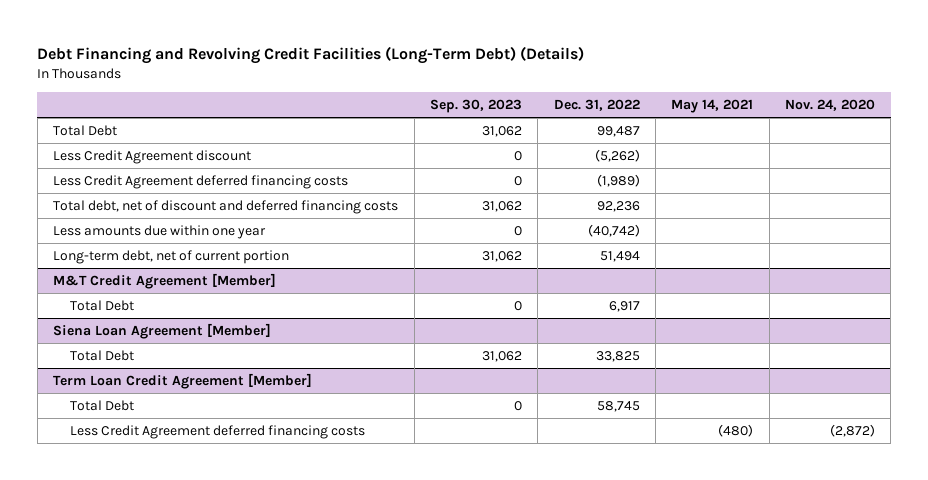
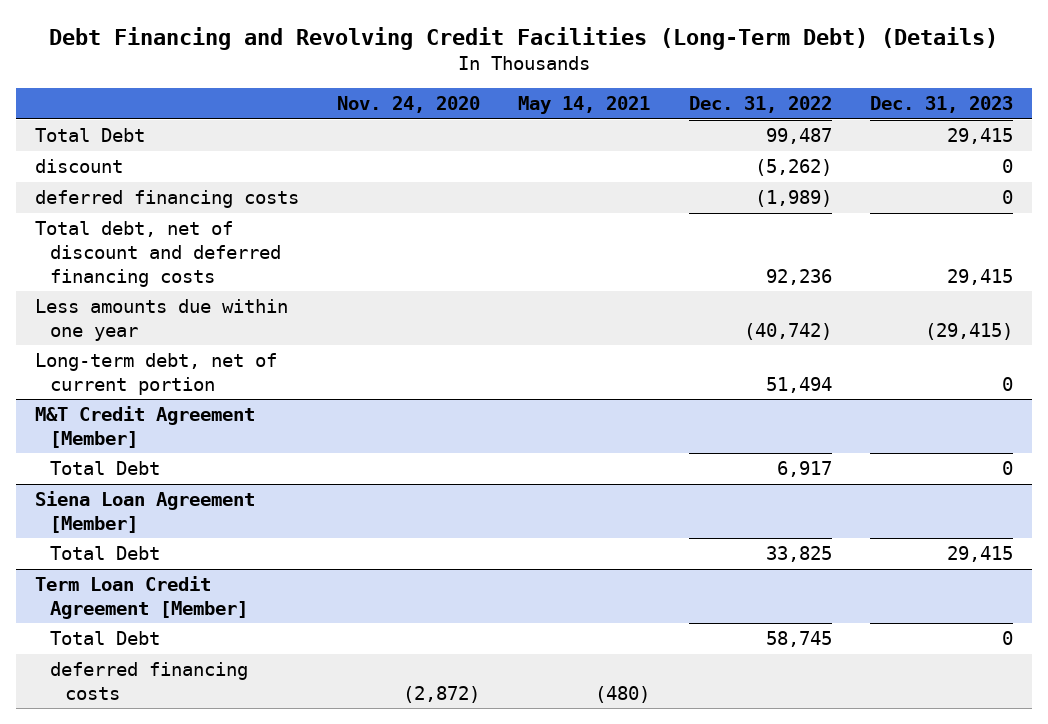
- | Sep. 30, 2023 | Dec. 31, 2022 | May 14, 2021 | Nov. 24, 2020
+ | Nov. 24, 2020 | May 14, 2021 | Dec. 31, 2022 | Dec. 31, 2023
- Less Credit Agreement discount | 0 | (5,262) | |
- Less Credit Agreement deferred financing costs | 0 | (1,989) | |
+ discount | | | (5,262) | 0
+ deferred financing costs | | | (1,989) | 0
@ Term Loan Credit Agreement [Member]
- Less Credit Agreement deferred financing costs | | | (480) | (2,872)
+ deferred financing costs | (2,872) | (480) | |

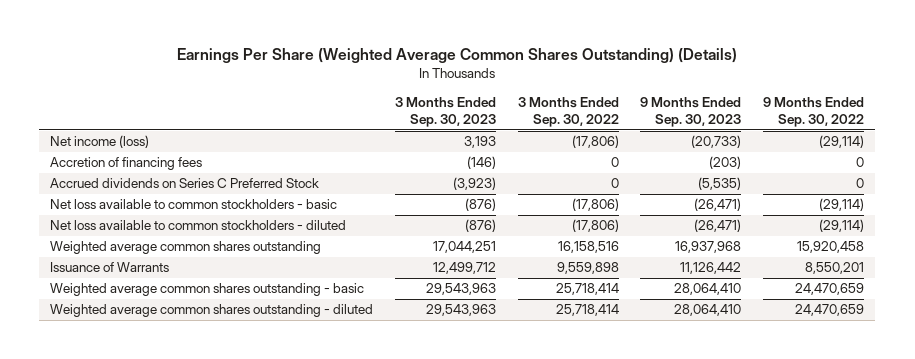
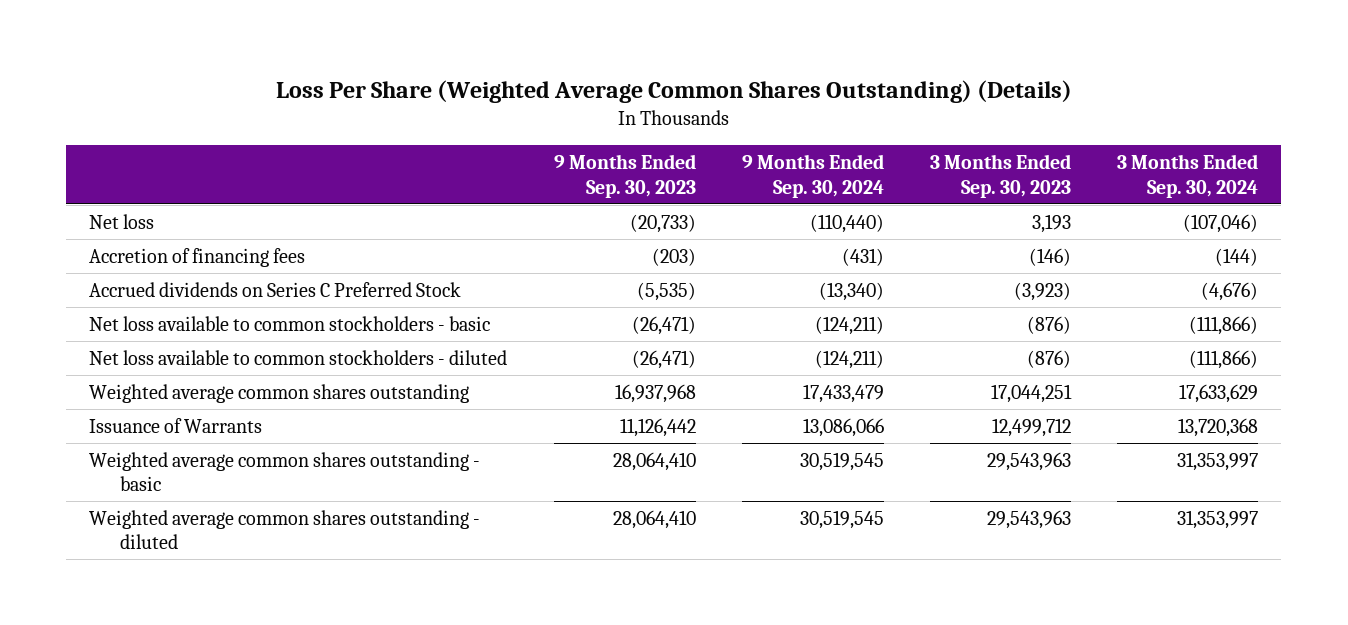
- Earnings Per Share (Weighted Average Common Shares Outstanding) (Details)
+ Loss Per Share (Weighted Average Common Shares Outstanding) (Details)
- | 3 Months Ended Sep. 30, 2023 | 3 Months Ended Sep. 30, 2022 | 9 Months Ended Sep. 30, 2023 | 9 Months Ended Sep. 30, 2022
+ | 9 Months Ended Sep. 30, 2023 | 9 Months Ended Sep. 30, 2024 | 3 Months Ended Sep. 30, 2023 | 3 Months Ended Sep. 30, 2024
- Net income (loss) | 3,193 | (17,806) | (20,733) | (29,114)
+ Net loss | (20,733) | (110,440) | 3,193 | (107,046)

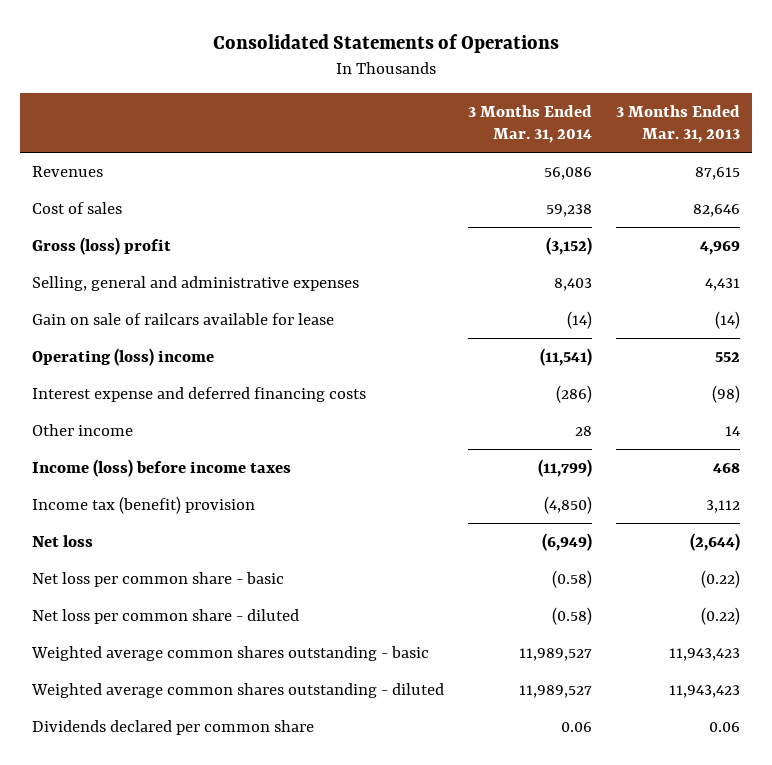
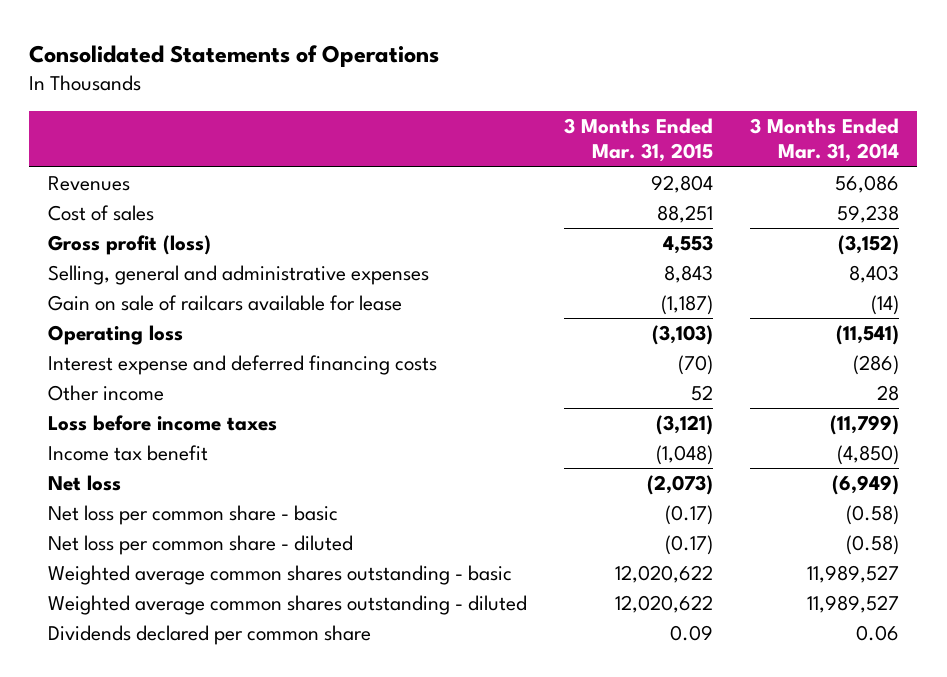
- | 3 Months Ended Mar. 31, 2014 | 3 Months Ended Mar. 31, 2013
+ | 3 Months Ended Mar. 31, 2015 | 3 Months Ended Mar. 31, 2014
- Gross (loss) profit | (3,152) | 4,969
+ Gross profit (loss) | 4,553 | (3,152)
- Operating (loss) income | (11,541) | 552
+ Operating loss | (3,103) | (11,541)
- Income (loss) before income taxes | (11,799) | 468
- Income tax (benefit) provision | (4,850) | 3,112
+ Loss before income taxes | (3,121) | (11,799)
+ Income tax benefit | (1,048) | (4,850)

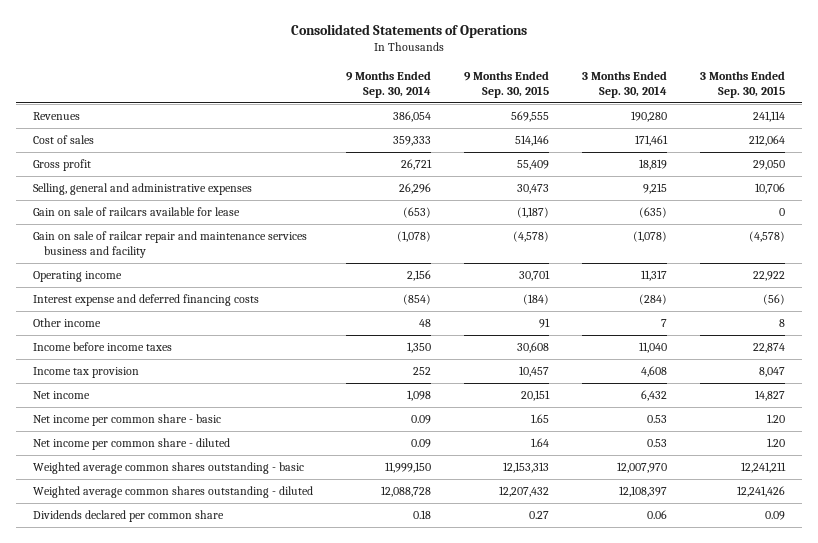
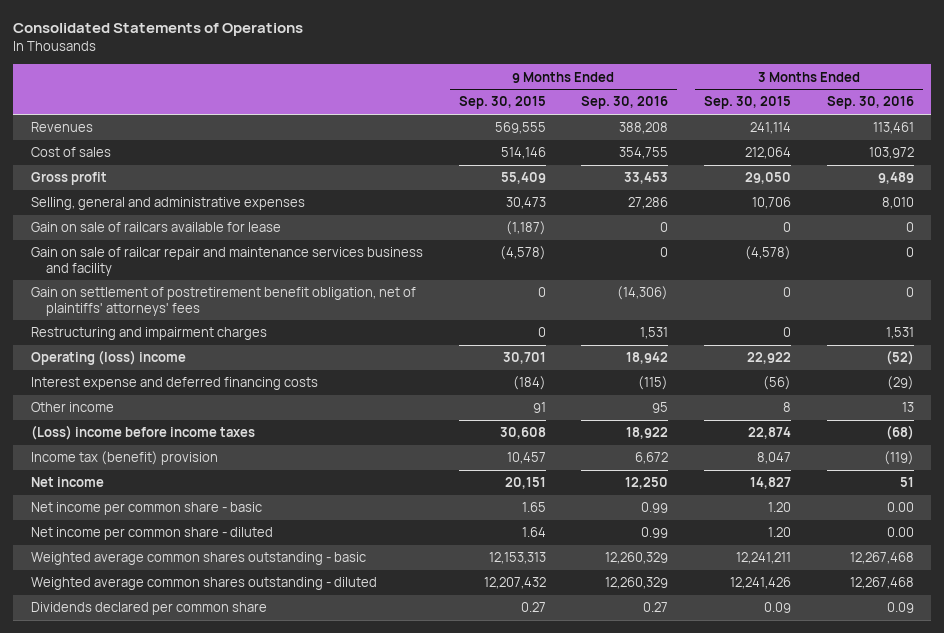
- | 9 Months Ended Sep. 30, 2014 | 9 Months Ended Sep. 30, 2015 | 3 Months Ended Sep. 30, 2014 | 3 Months Ended Sep. 30, 2015
+ | 9 Months Ended Sep. 30, 2015 | 9 Months Ended Sep. 30, 2016 | 3 Months Ended Sep. 30, 2015 | 3 Months Ended Sep. 30, 2016
- Operating income | 2,156 | 30,701 | 11,317 | 22,922
+ Gain on settlement of postretirement benefit obligation, net of plaintiffs' attorneys' fees | 0 | (14,306) | 0 | 0
+ Restructuring and impairment charges | 0 | 1,531 | 0 | 1,531
+ Operating (loss) income | 30,701 | 18,942 | 22,922 | (52)
- Income before income taxes | 1,350 | 30,608 | 11,040 | 22,874
- Income tax provision | 252 | 10,457 | 4,608 | 8,047
+ (Loss) income before income taxes | 30,608 | 18,922 | 22,874 | (68)
+ Income tax (benefit) provision | 10,457 | 6,672 | 8,047 | (119)

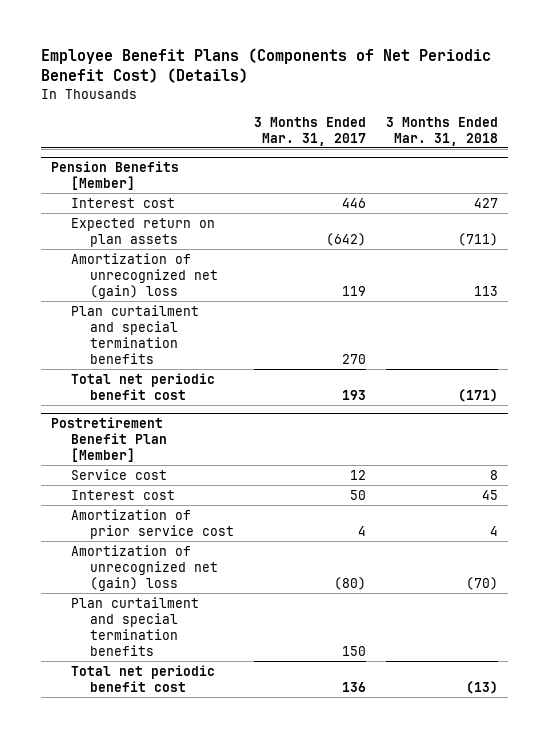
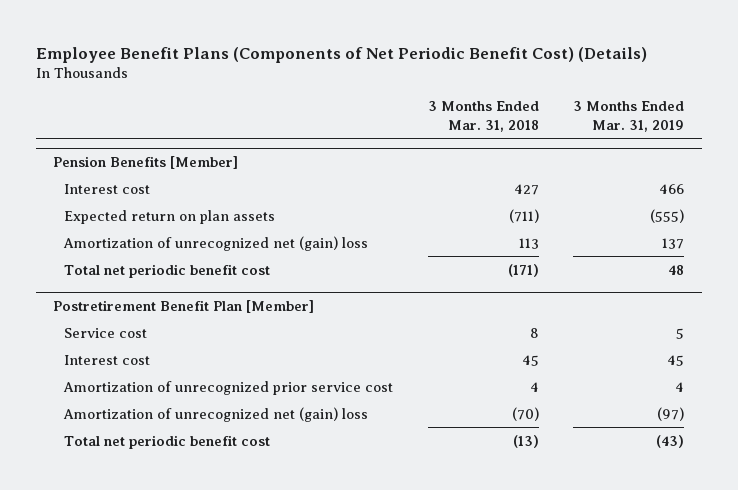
- | 3 Months Ended Mar. 31, 2017 | 3 Months Ended Mar. 31, 2018
+ | 3 Months Ended Mar. 31, 2018 | 3 Months Ended Mar. 31, 2019
@ Pension Benefits [Member]
- Plan curtailment and special termination benefits | 270 |
@ Postretirement Benefit Plan [Member]
- Amortization of prior service cost | 4 | 4
+ Amortization of unrecognized prior service cost | 4 | 4
- Plan curtailment and special termination benefits | 150 |

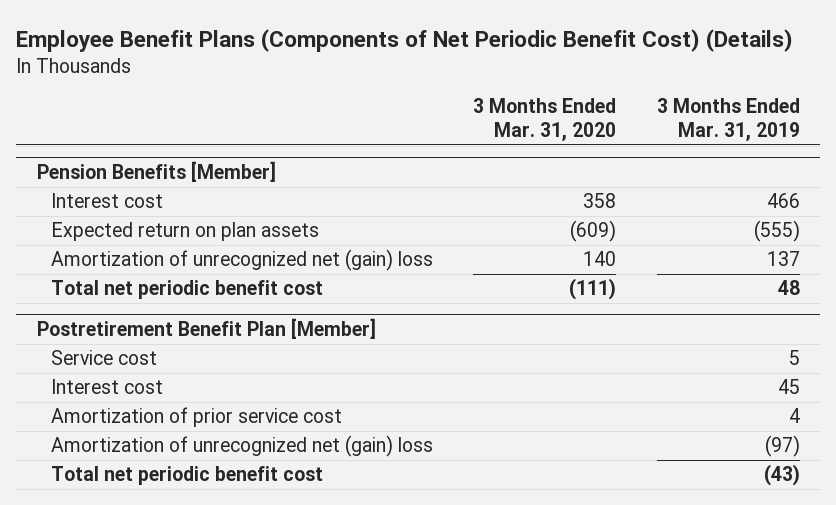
- | 3 Months Ended Mar. 31, 2018 | 3 Months Ended Mar. 31, 2019
+ | 3 Months Ended Mar. 31, 2020 | 3 Months Ended Mar. 31, 2019
@ Postretirement Benefit Plan [Member]
- Amortization of unrecognized prior service cost | 4 | 4
+ Amortization of prior service cost | | 4

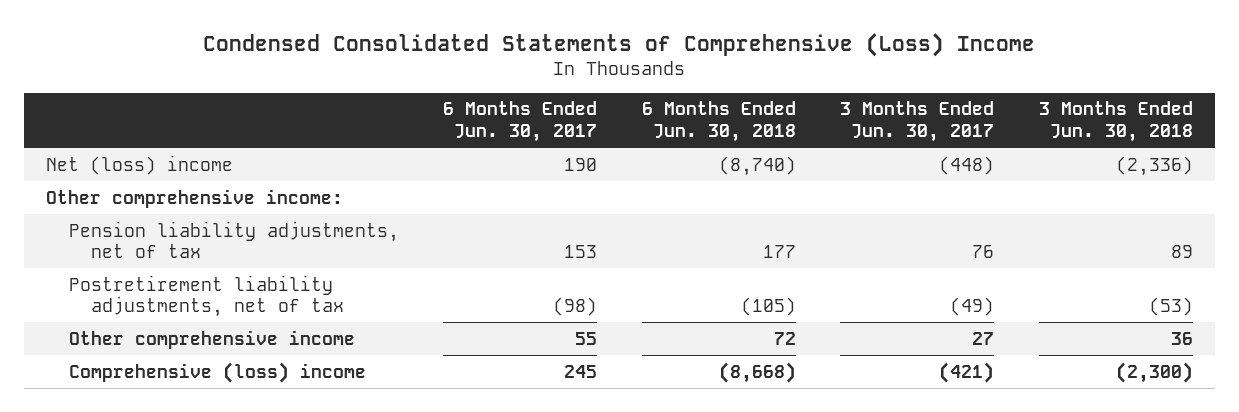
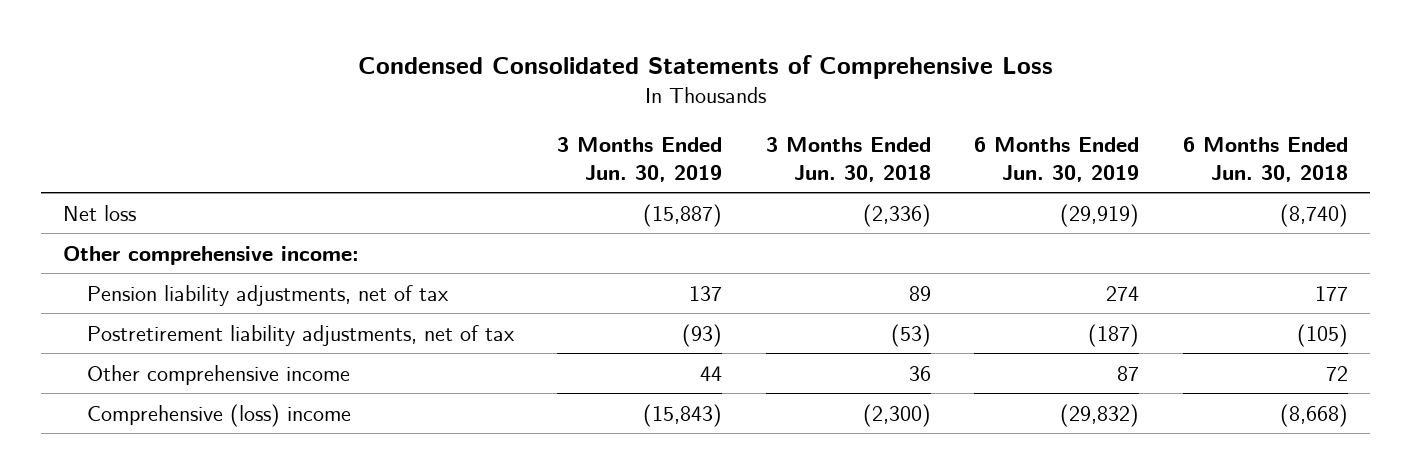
- Condensed Consolidated Statements of Comprehensive (Loss) Income
+ Condensed Consolidated Statements of Comprehensive Loss
- | 6 Months Ended Jun. 30, 2017 | 6 Months Ended Jun. 30, 2018 | 3 Months Ended Jun. 30, 2017 | 3 Months Ended Jun. 30, 2018
+ | 3 Months Ended Jun. 30, 2019 | 3 Months Ended Jun. 30, 2018 | 6 Months Ended Jun. 30, 2019 | 6 Months Ended Jun. 30, 2018
- Net (loss) income | 190 | (8,740) | (448) | (2,336)
+ Net loss | (15,887) | (2,336) | (29,919) | (8,740)

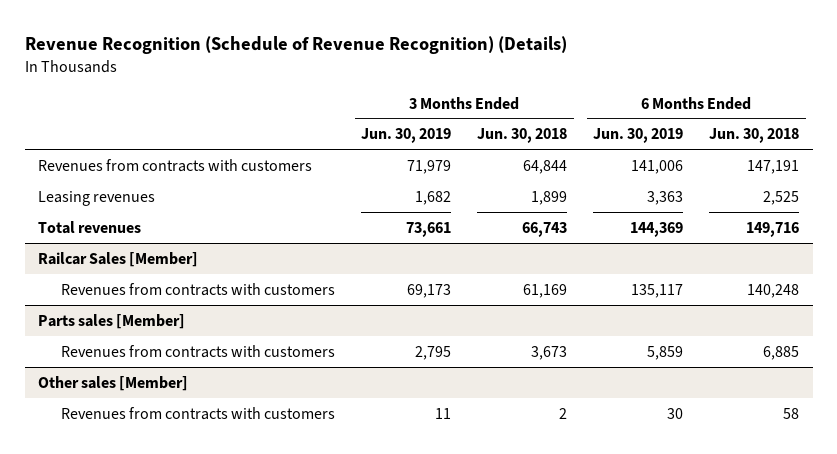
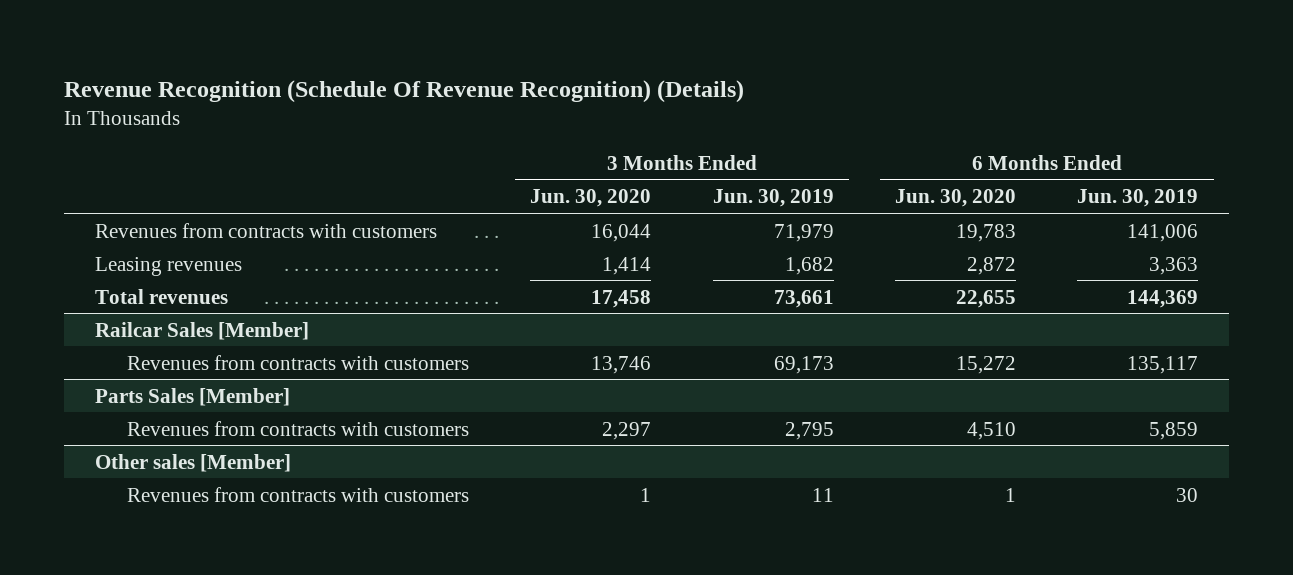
- Revenue Recognition (Schedule of Revenue Recognition) (Details)
+ Revenue Recognition (Schedule Of Revenue Recognition) (Details)
- | 3 Months Ended Jun. 30, 2019 | 3 Months Ended Jun. 30, 2018 | 6 Months Ended Jun. 30, 2019 | 6 Months Ended Jun. 30, 2018
+ | 3 Months Ended Jun. 30, 2020 | 3 Months Ended Jun. 30, 2019 | 6 Months Ended Jun. 30, 2020 | 6 Months Ended Jun. 30, 2019
- Parts sales [Member]
+ Parts Sales [Member]

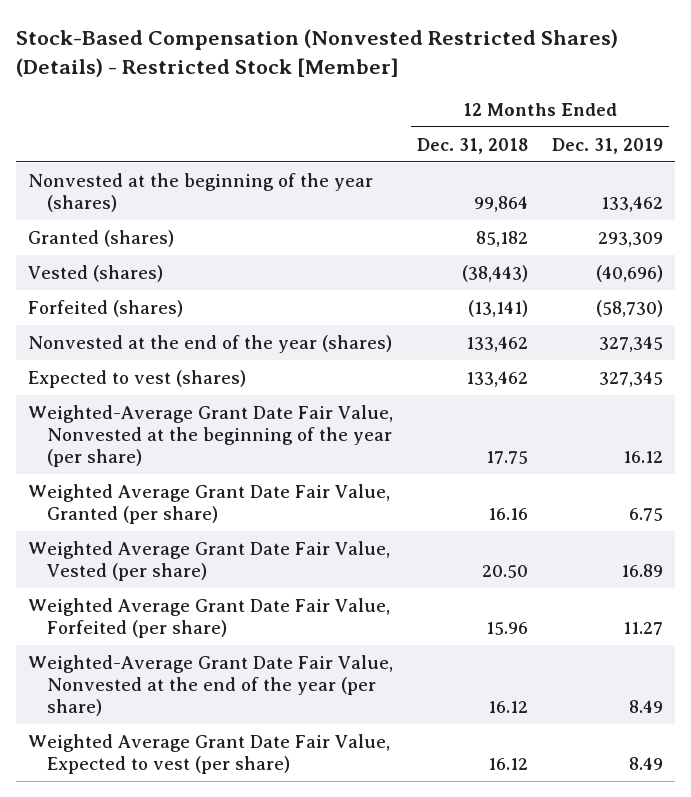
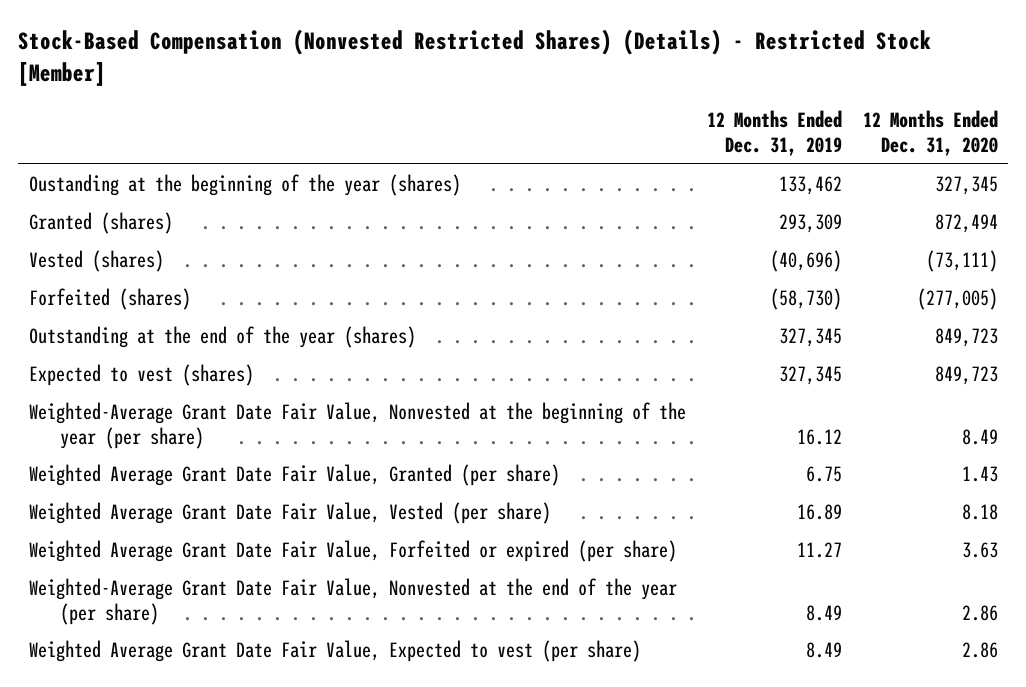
- | 12 Months Ended Dec. 31, 2018 | 12 Months Ended Dec. 31, 2019
+ | 12 Months Ended Dec. 31, 2019 | 12 Months Ended Dec. 31, 2020
- Nonvested at the beginning of the year (shares) | 99,864 | 133,462
+ Oustanding at the beginning of the year (shares) | 133,462 | 327,345
- Nonvested at the end of the year (shares) | 133,462 | 327,345
+ Outstanding at the end of the year (shares) | 327,345 | 849,723
- Weighted Average Grant Date Fair Value, Forfeited (per share) | 15.96 | 11.27
+ Weighted Average Grant Date Fair Value, Forfeited or expired (per share) | 11.27 | 3.63

